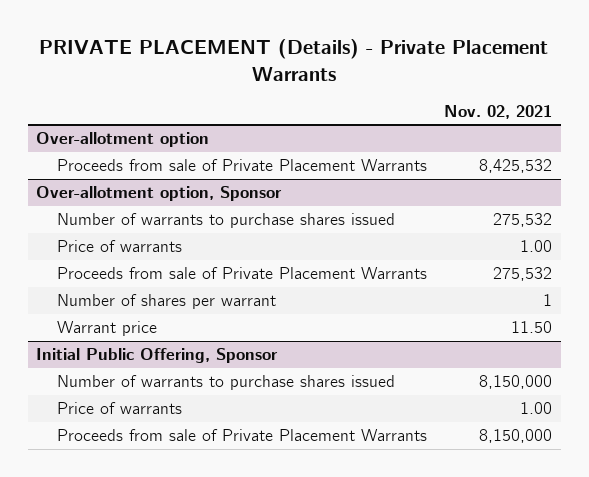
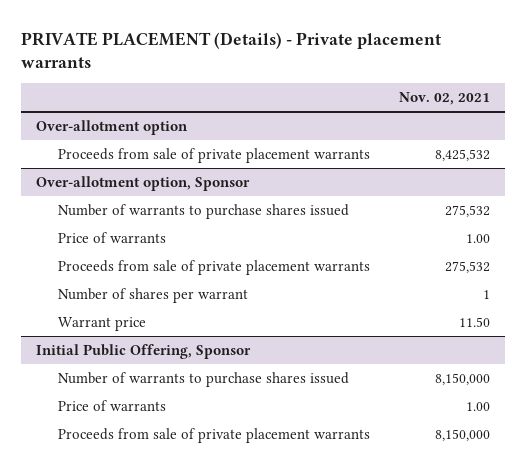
- PRIVATE PLACEMENT (Details) - Private Placement Warrants
+ PRIVATE PLACEMENT (Details) - Private placement warrants
@ Over-allotment option
- Proceeds from sale of Private Placement Warrants | 8,425,532
+ Proceeds from sale of private placement warrants | 8,425,532
@ Over-allotment option, Sponsor
- Proceeds from sale of Private Placement Warrants | 275,532
+ Proceeds from sale of private placement warrants | 275,532
@ Initial Public Offering, Sponsor
- Proceeds from sale of Private Placement Warrants | 8,150,000
+ Proceeds from sale of private placement warrants | 8,150,000

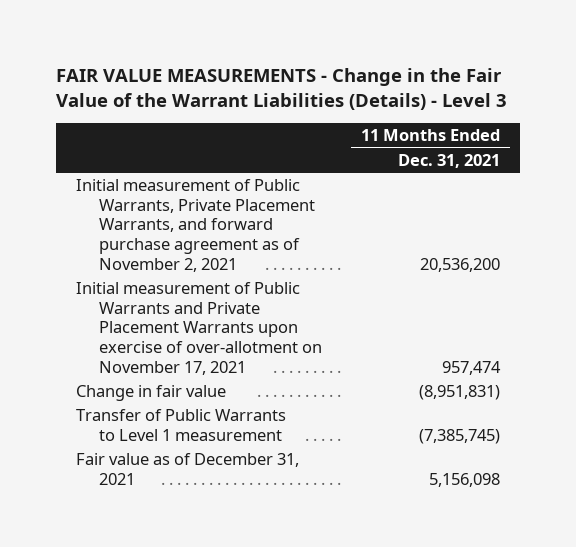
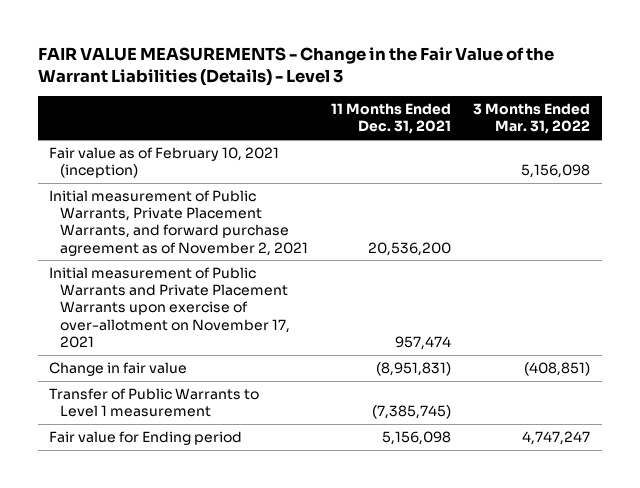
- | 11 Months Ended Dec. 31, 2021
+ | 11 Months Ended Dec. 31, 2021 | 3 Months Ended Mar. 31, 2022
+ Fair value as of February 10, 2021 (inception) | | 5,156,098
- Fair value as of December 31, 2021 | 5,156,098
+ Fair value for Ending period | 5,156,098 | 4,747,247

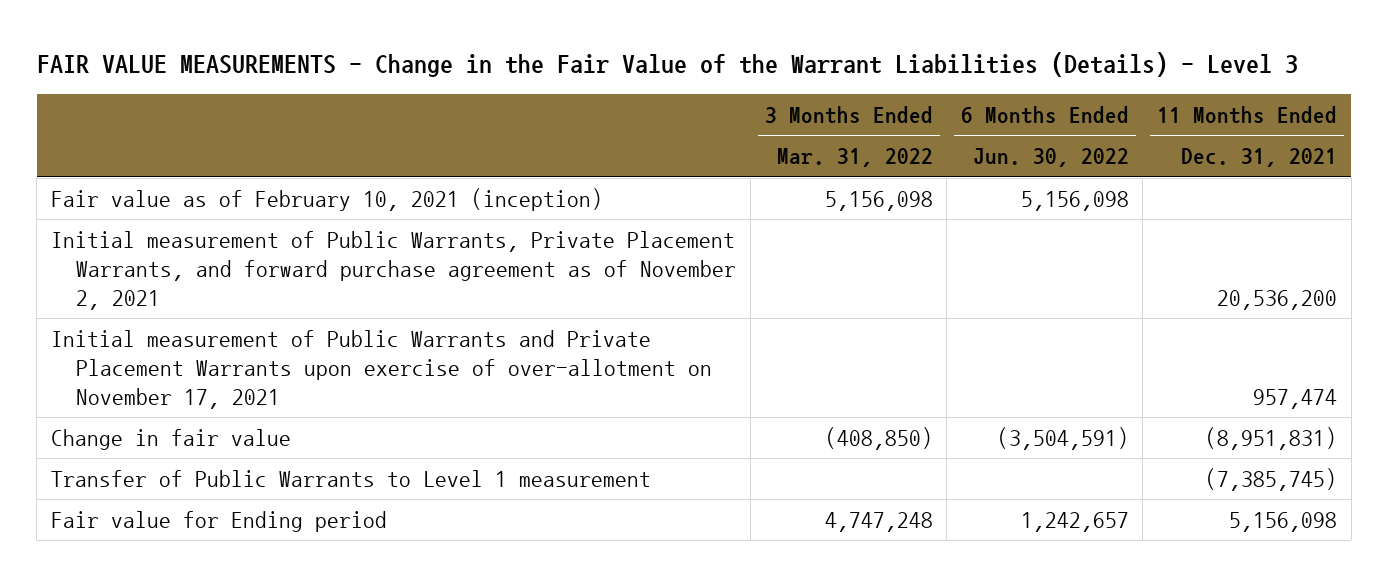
- | 11 Months Ended Dec. 31, 2021 | 3 Months Ended Mar. 31, 2022
+ | 3 Months Ended Mar. 31, 2022 | 6 Months Ended Jun. 30, 2022 | 11 Months Ended Dec. 31, 2021
- Change in fair value | (8,951,831) | (408,851)
+ Change in fair value | (408,850) | (3,504,591) | (8,951,831)
- Fair value for Ending period | 5,156,098 | 4,747,247
+ Fair value for Ending period | 4,747,248 | 1,242,657 | 5,156,098

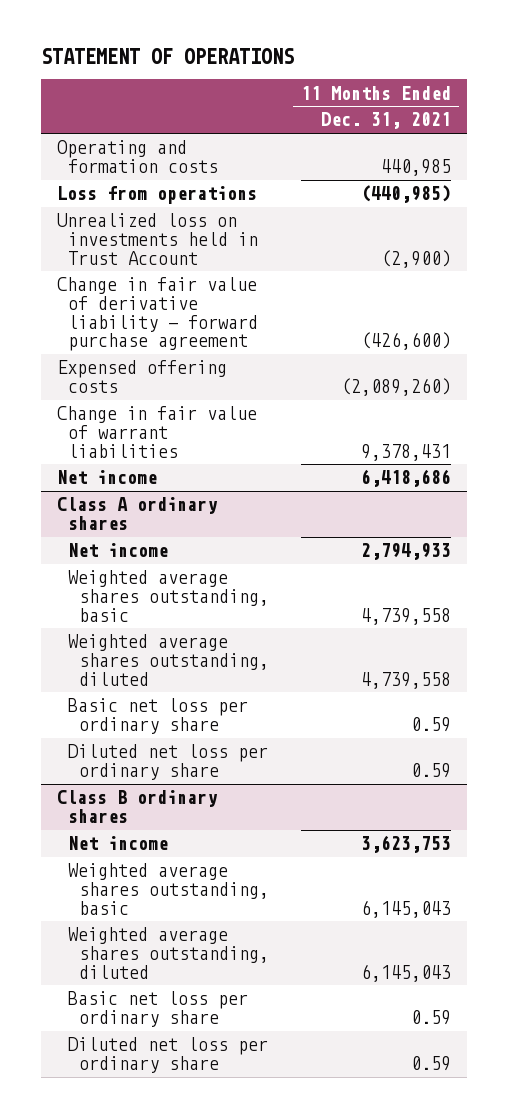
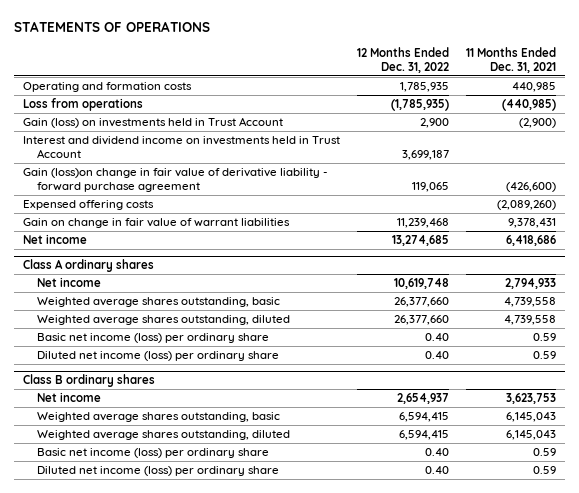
- STATEMENT OF OPERATIONS
+ STATEMENTS OF OPERATIONS
- | 11 Months Ended Dec. 31, 2021
+ | 12 Months Ended Dec. 31, 2022 | 11 Months Ended Dec. 31, 2021
- Unrealized loss on investments held in Trust Account | (2,900)
- Change in fair value of derivative liability - forward purchase agreement | (426,600)
+ Gain (loss) on investments held in Trust Account | 2,900 | (2,900)
+ Interest and dividend income on investments held in Trust Account | 3,699,187 |
+ Gain (loss)on change in fair value of derivative liability - forward purchase agreement | 119,065 | (426,600)
- Change in fair value of warrant liabilities | 9,378,431
+ Gain on change in fair value of warrant liabilities | 11,239,468 | 9,378,431
@ Class A ordinary shares
- Basic net loss per ordinary share | 0.59
- Diluted net loss per ordinary share | 0.59
+ Basic net income (loss) per ordinary share | 0.40 | 0.59
+ Diluted net income (loss) per ordinary share | 0.40 | 0.59
@ Class B ordinary shares
- Basic net loss per ordinary share | 0.59
- Diluted net loss per ordinary share | 0.59
+ Basic net income (loss) per ordinary share | 0.40 | 0.59
+ Diluted net income (loss) per ordinary share | 0.40 | 0.59

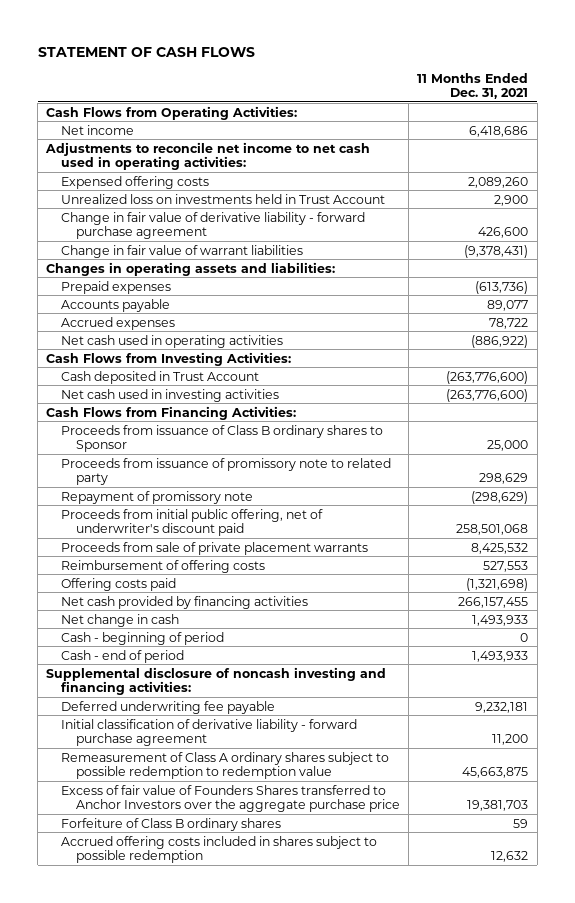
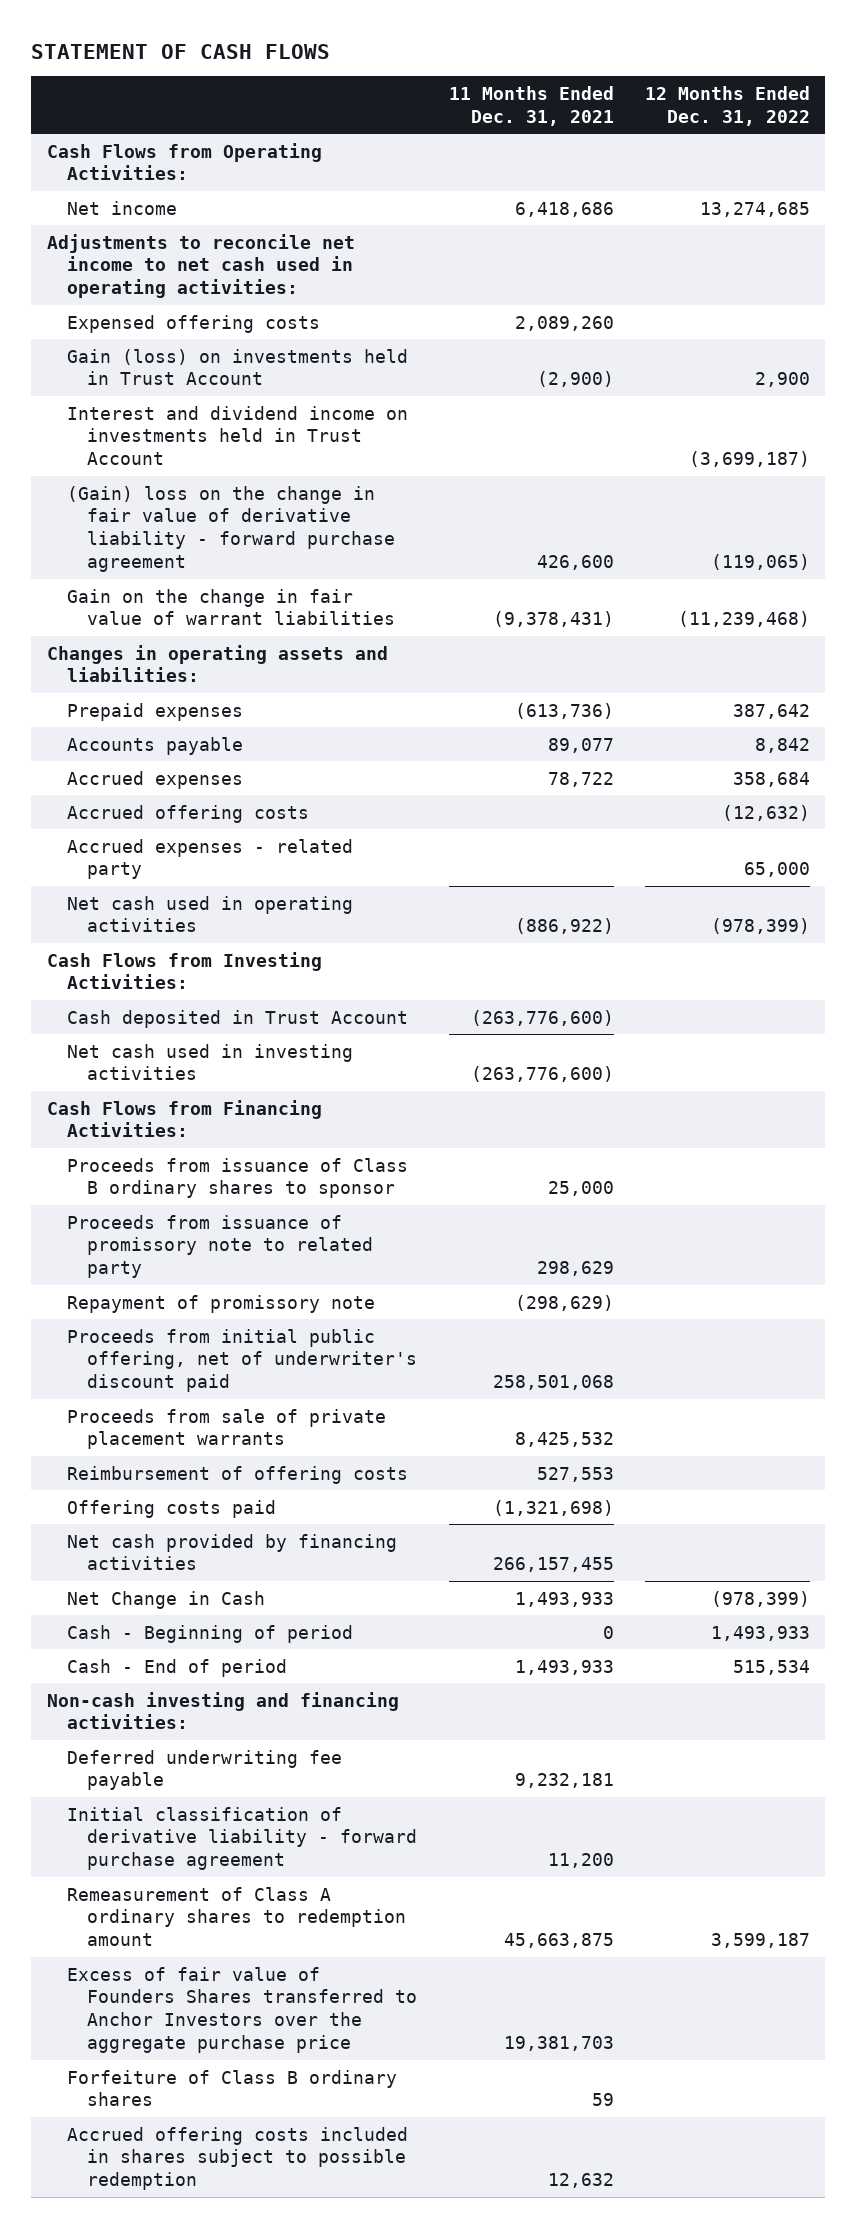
- | 11 Months Ended Dec. 31, 2021
+ | 11 Months Ended Dec. 31, 2021 | 12 Months Ended Dec. 31, 2022
- Unrealized loss on investments held in Trust Account | 2,900
- Change in fair value of derivative liability - forward purchase agreement | 426,600
- Change in fair value of warrant liabilities | (9,378,431)
+ Gain (loss) on investments held in Trust Account | (2,900) | 2,900
+ Interest and dividend income on investments held in Trust Account | | (3,699,187)
+ (Gain) loss on the change in fair value of derivative liability - forward purchase agreement | 426,600 | (119,065)
+ Gain on the change in fair value of warrant liabilities | (9,378,431) | (11,239,468)
+ Accrued offering costs | | (12,632)
+ Accrued expenses - related party | | 65,000
- Proceeds from issuance of Class B ordinary shares to Sponsor | 25,000
+ Proceeds from issuance of Class B ordinary shares to sponsor | 25,000 |
- Net change in cash | 1,493,933
- Cash - beginning of period | 0
- Cash - end of period | 1,493,933
- Supplemental disclosure of noncash investing and financing activities:
+ Net Change in Cash | 1,493,933 | (978,399)
+ Cash - Beginning of period | 0 | 1,493,933
+ Cash - End of period | 1,493,933 | 515,534
+ Non-cash investing and financing activities:
- Remeasurement of Class A ordinary shares subject to possible redemption to redemption value | 45,663,875
+ Remeasurement of Class A ordinary shares to redemption amount | 45,663,875 | 3,599,187

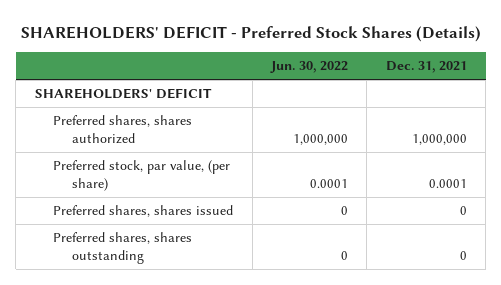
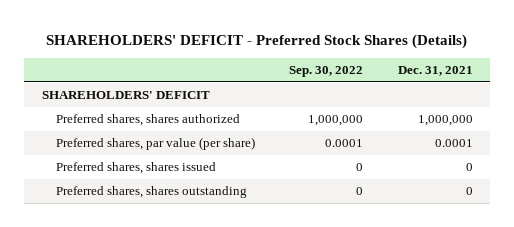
- | Jun. 30, 2022 | Dec. 31, 2021
+ | Sep. 30, 2022 | Dec. 31, 2021
- Preferred stock, par value, (per share) | 0.0001 | 0.0001
+ Preferred shares, par value (per share) | 0.0001 | 0.0001

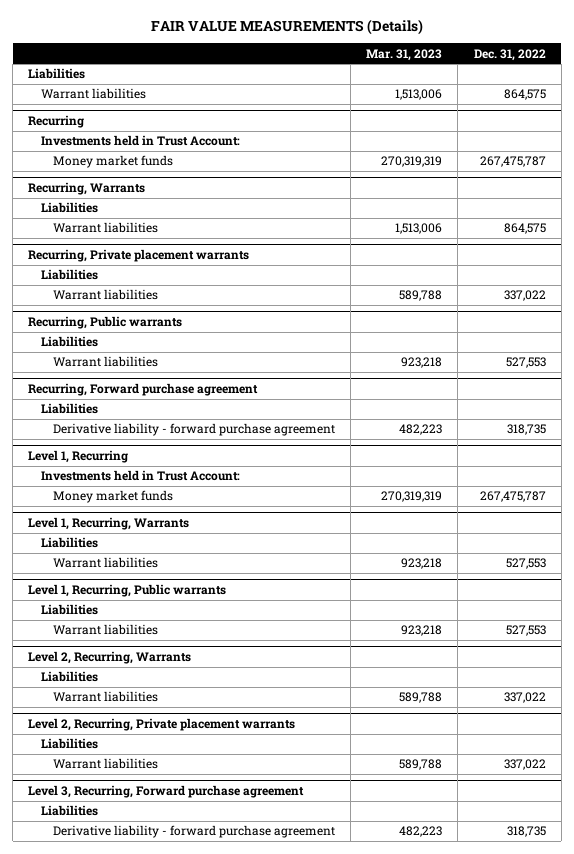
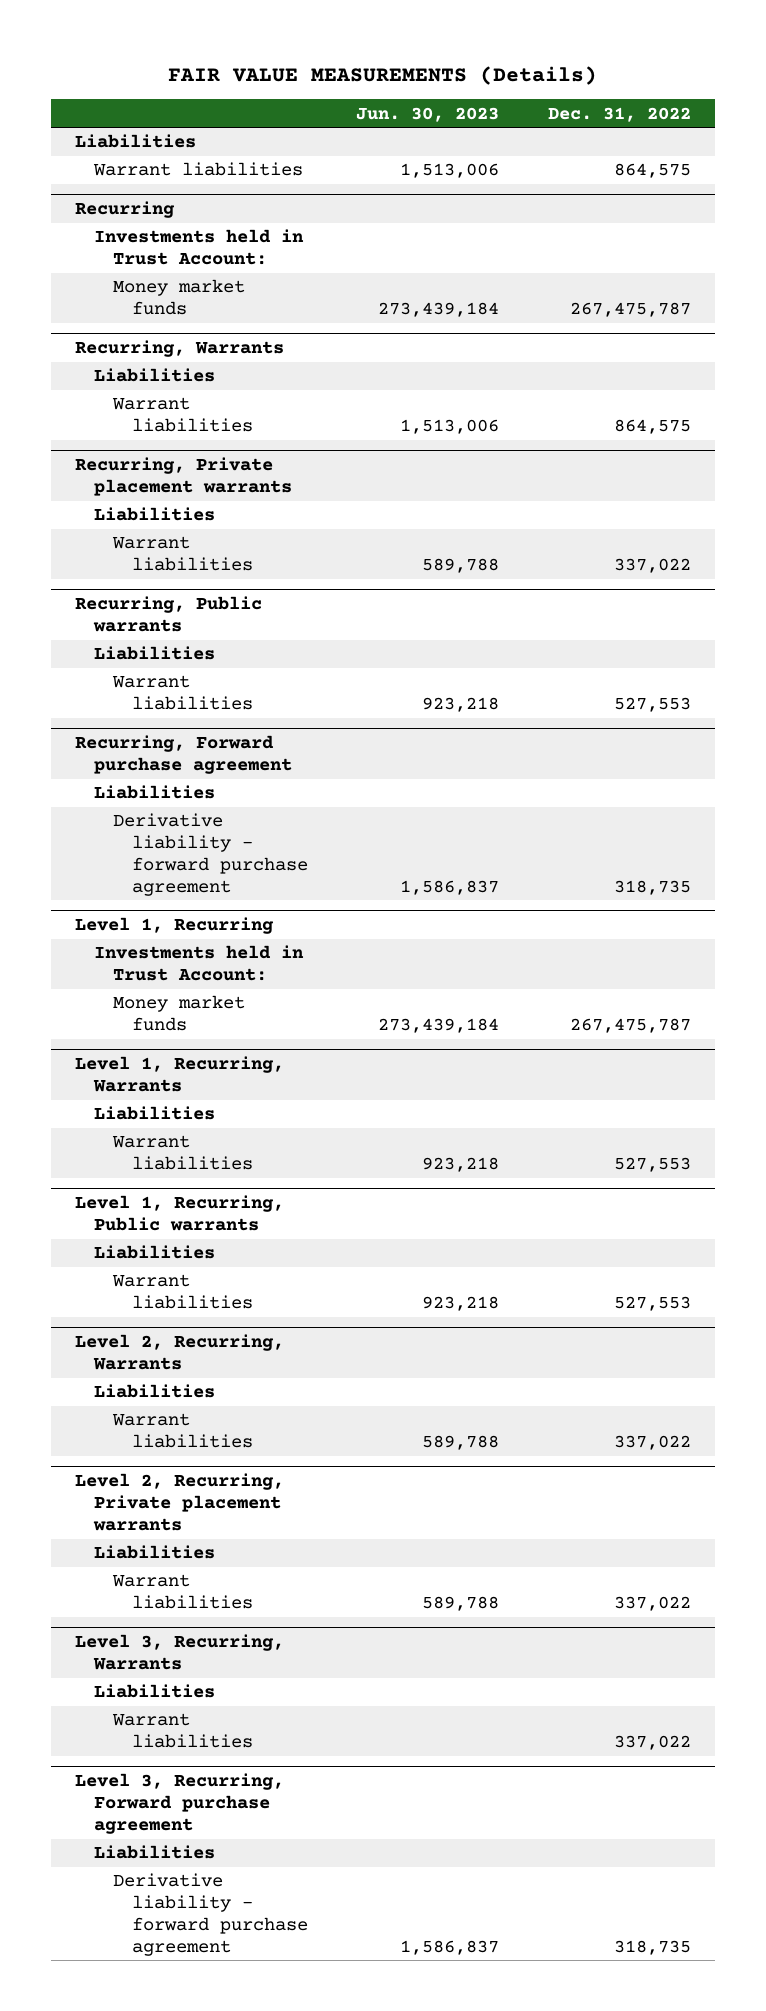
- | Mar. 31, 2023 | Dec. 31, 2022
+ | Jun. 30, 2023 | Dec. 31, 2022
+ Level 3, Recurring, Warrants
+ Liabilities
+ Warrant liabilities | | 337,022

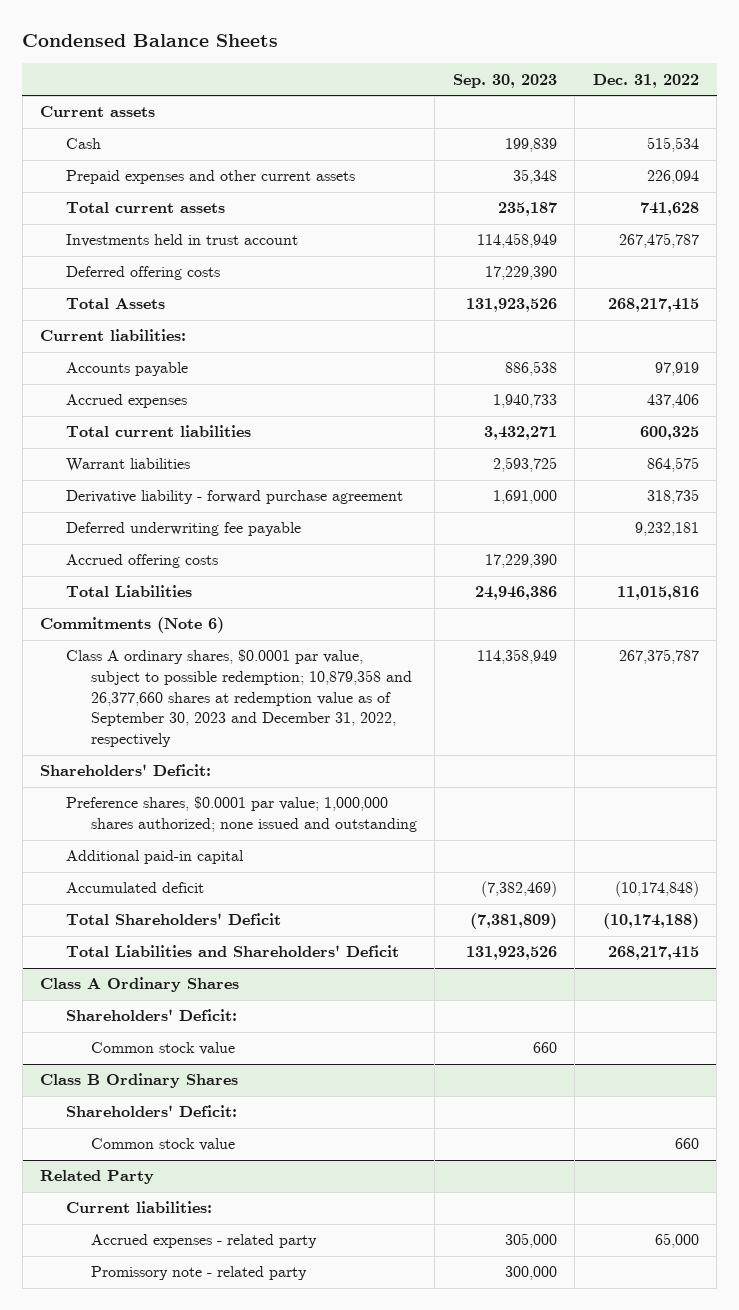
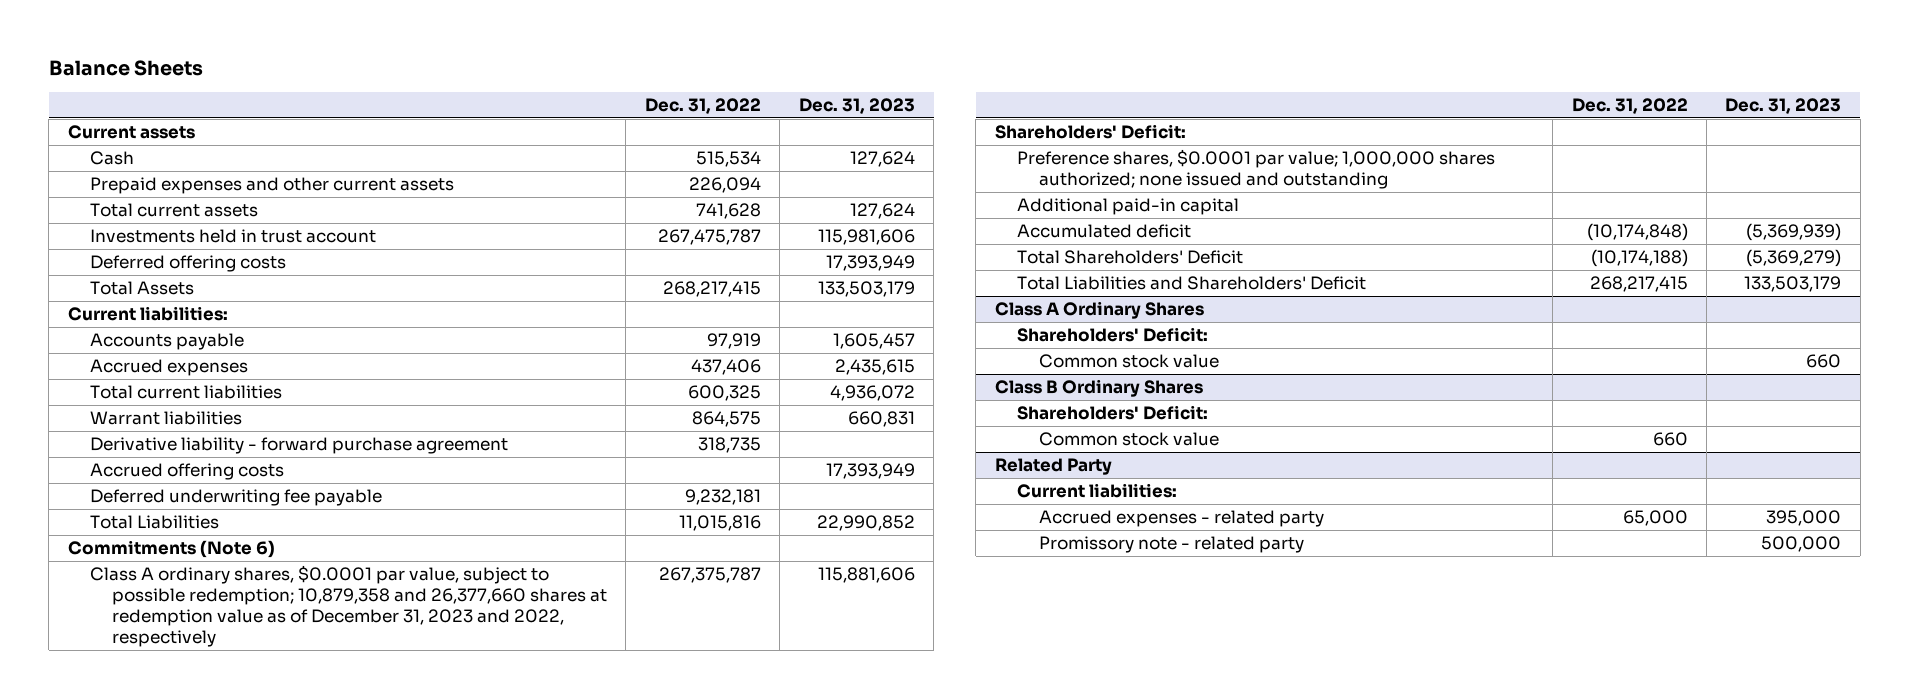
- Condensed Balance Sheets
+ Balance Sheets
- | Sep. 30, 2023 | Dec. 31, 2022
+ | Dec. 31, 2022 | Dec. 31, 2023
moved down: Deferred underwriting fee payable | 9,232,181 |
- Class A ordinary shares, $0.0001 par value, subject to possible redemption; 10,879,358 and 26,377,660 shares at redemption value as of September 30, 2023 and December 31, 2022, respectively | 114,358,949 | 267,375,787
+ Class A ordinary shares, $0.0001 par value, subject to possible redemption; 10,879,358 and 26,377,660 shares at redemption value as of December 31, 2023 and 2022, respectively | 267,375,787 | 115,881,606

